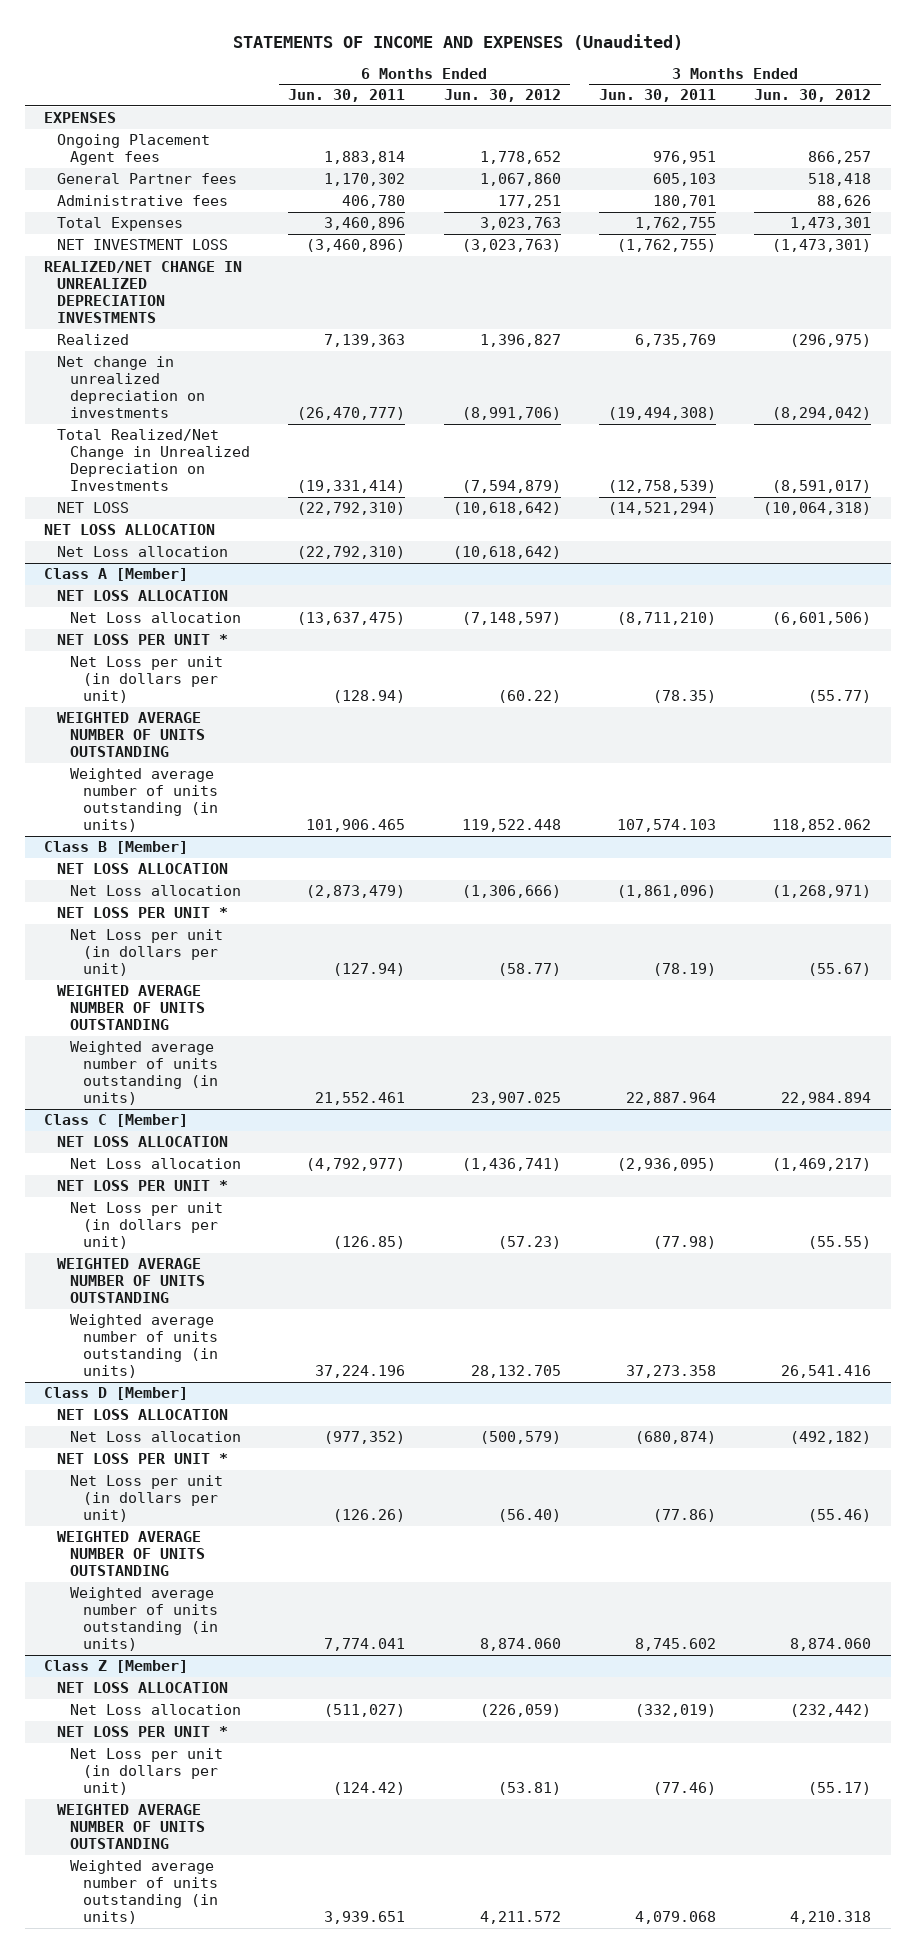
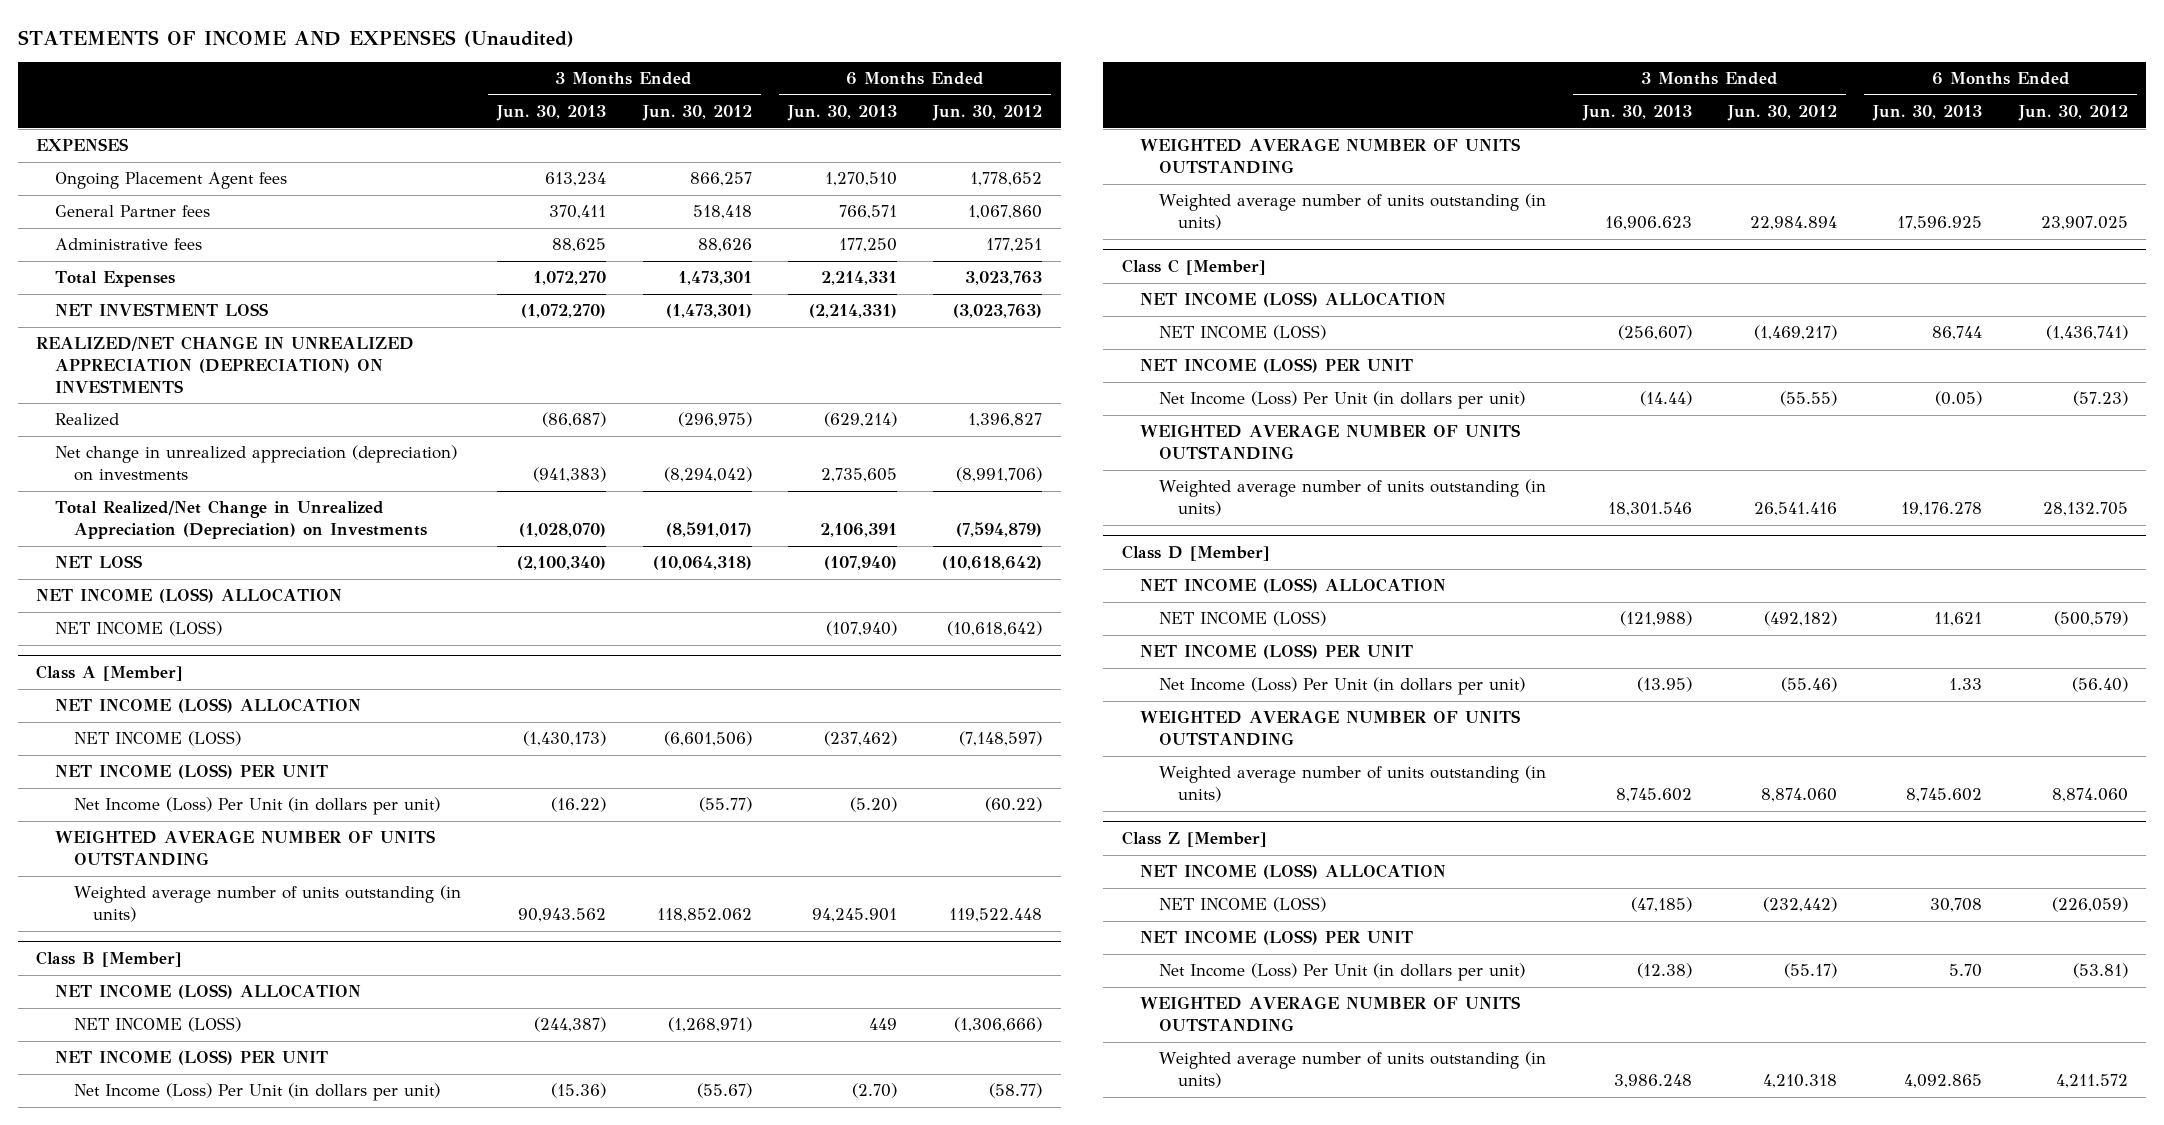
- | 6 Months Ended Jun. 30, 2011 | 6 Months Ended Jun. 30, 2012 | 3 Months Ended Jun. 30, 2011 | 3 Months Ended Jun. 30, 2012
+ | 3 Months Ended Jun. 30, 2013 | 3 Months Ended Jun. 30, 2012 | 6 Months Ended Jun. 30, 2013 | 6 Months Ended Jun. 30, 2012
- REALIZED/NET CHANGE IN UNREALIZED DEPRECIATION INVESTMENTS
+ REALIZED/NET CHANGE IN UNREALIZED APPRECIATION (DEPRECIATION) ON INVESTMENTS
- Net change in unrealized depreciation on investments | (26,470,777) | (8,991,706) | (19,494,308) | (8,294,042)
- Total Realized/Net Change in Unrealized Depreciation on Investments | (19,331,414) | (7,594,879) | (12,758,539) | (8,591,017)
+ Net change in unrealized appreciation (depreciation) on investments | (941,383) | (8,294,042) | 2,735,605 | (8,991,706)
+ Total Realized/Net Change in Unrealized Appreciation (Depreciation) on Investments | (1,028,070) | (8,591,017) | 2,106,391 | (7,594,879)
- NET LOSS ALLOCATION
- Net Loss allocation | (22,792,310) | (10,618,642) | |
+ NET INCOME (LOSS) ALLOCATION
+ NET INCOME (LOSS) | | | (107,940) | (10,618,642)
@ Class A [Member]
- NET LOSS ALLOCATION
- Net Loss allocation | (13,637,475) | (7,148,597) | (8,711,210) | (6,601,506)
- NET LOSS PER UNIT *
- Net Loss per unit (in dollars per unit) | (128.94) | (60.22) | (78.35) | (55.77)
+ NET INCOME (LOSS) ALLOCATION
+ NET INCOME (LOSS) | (1,430,173) | (6,601,506) | (237,462) | (7,148,597)
+ NET INCOME (LOSS) PER UNIT
+ Net Income (Loss) Per Unit (in dollars per unit) | (16.22) | (55.77) | (5.20) | (60.22)
@ Class B [Member]
- NET LOSS ALLOCATION
- Net Loss allocation | (2,873,479) | (1,306,666) | (1,861,096) | (1,268,971)
- NET LOSS PER UNIT *
- Net Loss per unit (in dollars per unit) | (127.94) | (58.77) | (78.19) | (55.67)
+ NET INCOME (LOSS) ALLOCATION
+ NET INCOME (LOSS) | (244,387) | (1,268,971) | 449 | (1,306,666)
+ NET INCOME (LOSS) PER UNIT
+ Net Income (Loss) Per Unit (in dollars per unit) | (15.36) | (55.67) | (2.70) | (58.77)
@ Class C [Member]
- NET LOSS ALLOCATION
- Net Loss allocation | (4,792,977) | (1,436,741) | (2,936,095) | (1,469,217)
- NET LOSS PER UNIT *
- Net Loss per unit (in dollars per unit) | (126.85) | (57.23) | (77.98) | (55.55)
+ NET INCOME (LOSS) ALLOCATION
+ NET INCOME (LOSS) | (256,607) | (1,469,217) | 86,744 | (1,436,741)
+ NET INCOME (LOSS) PER UNIT
+ Net Income (Loss) Per Unit (in dollars per unit) | (14.44) | (55.55) | (0.05) | (57.23)
@ Class D [Member]
- NET LOSS ALLOCATION
- Net Loss allocation | (977,352) | (500,579) | (680,874) | (492,182)
- NET LOSS PER UNIT *
- Net Loss per unit (in dollars per unit) | (126.26) | (56.40) | (77.86) | (55.46)
+ NET INCOME (LOSS) ALLOCATION
+ NET INCOME (LOSS) | (121,988) | (492,182) | 11,621 | (500,579)
+ NET INCOME (LOSS) PER UNIT
+ Net Income (Loss) Per Unit (in dollars per unit) | (13.95) | (55.46) | 1.33 | (56.40)
@ Class Z [Member]
- NET LOSS ALLOCATION
- Net Loss allocation | (511,027) | (226,059) | (332,019) | (232,442)
- NET LOSS PER UNIT *
- Net Loss per unit (in dollars per unit) | (124.42) | (53.81) | (77.46) | (55.17)
+ NET INCOME (LOSS) ALLOCATION
+ NET INCOME (LOSS) | (47,185) | (232,442) | 30,708 | (226,059)
+ NET INCOME (LOSS) PER UNIT
+ Net Income (Loss) Per Unit (in dollars per unit) | (12.38) | (55.17) | 5.70 | (53.81)

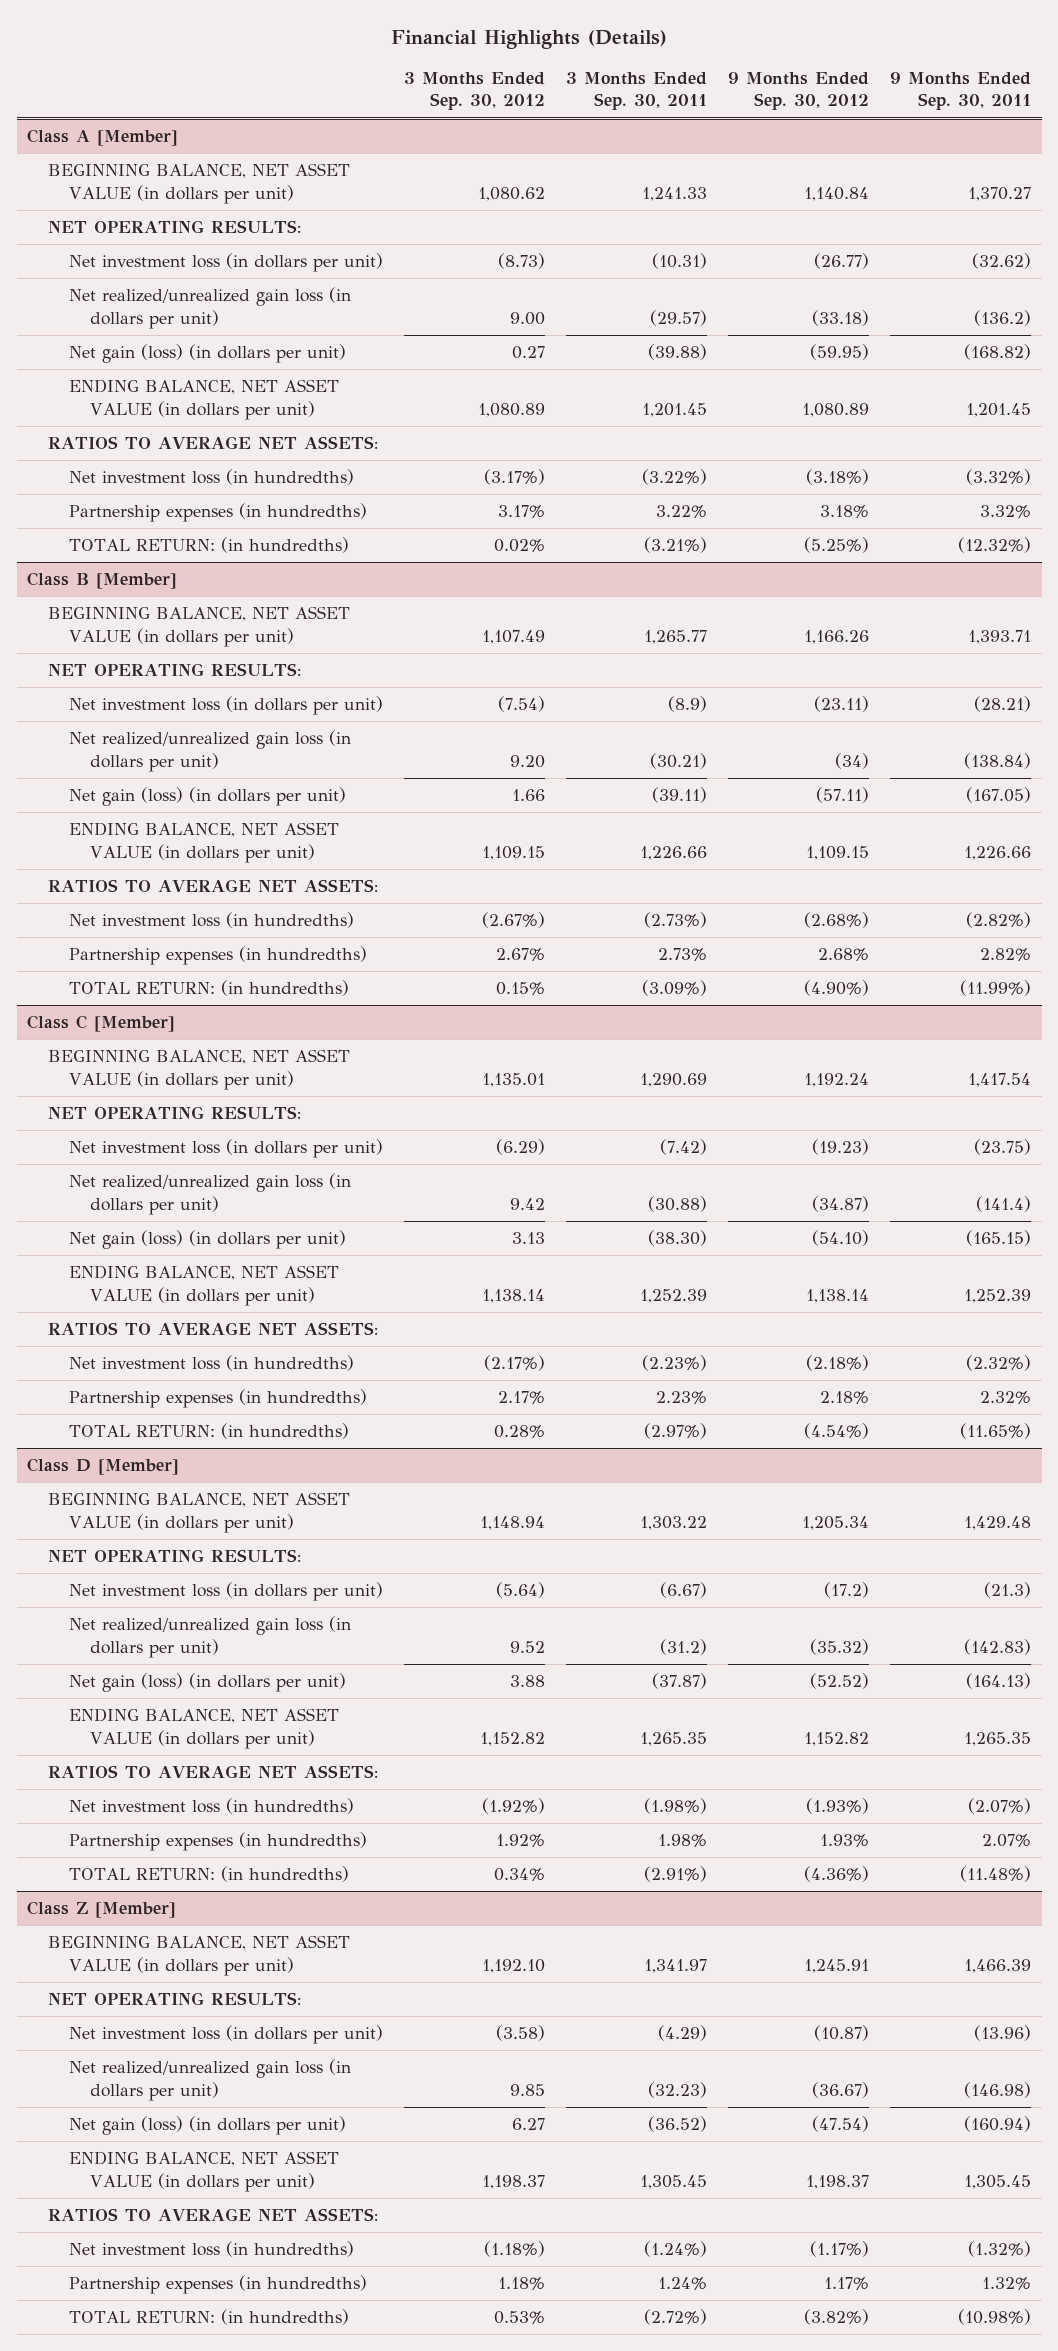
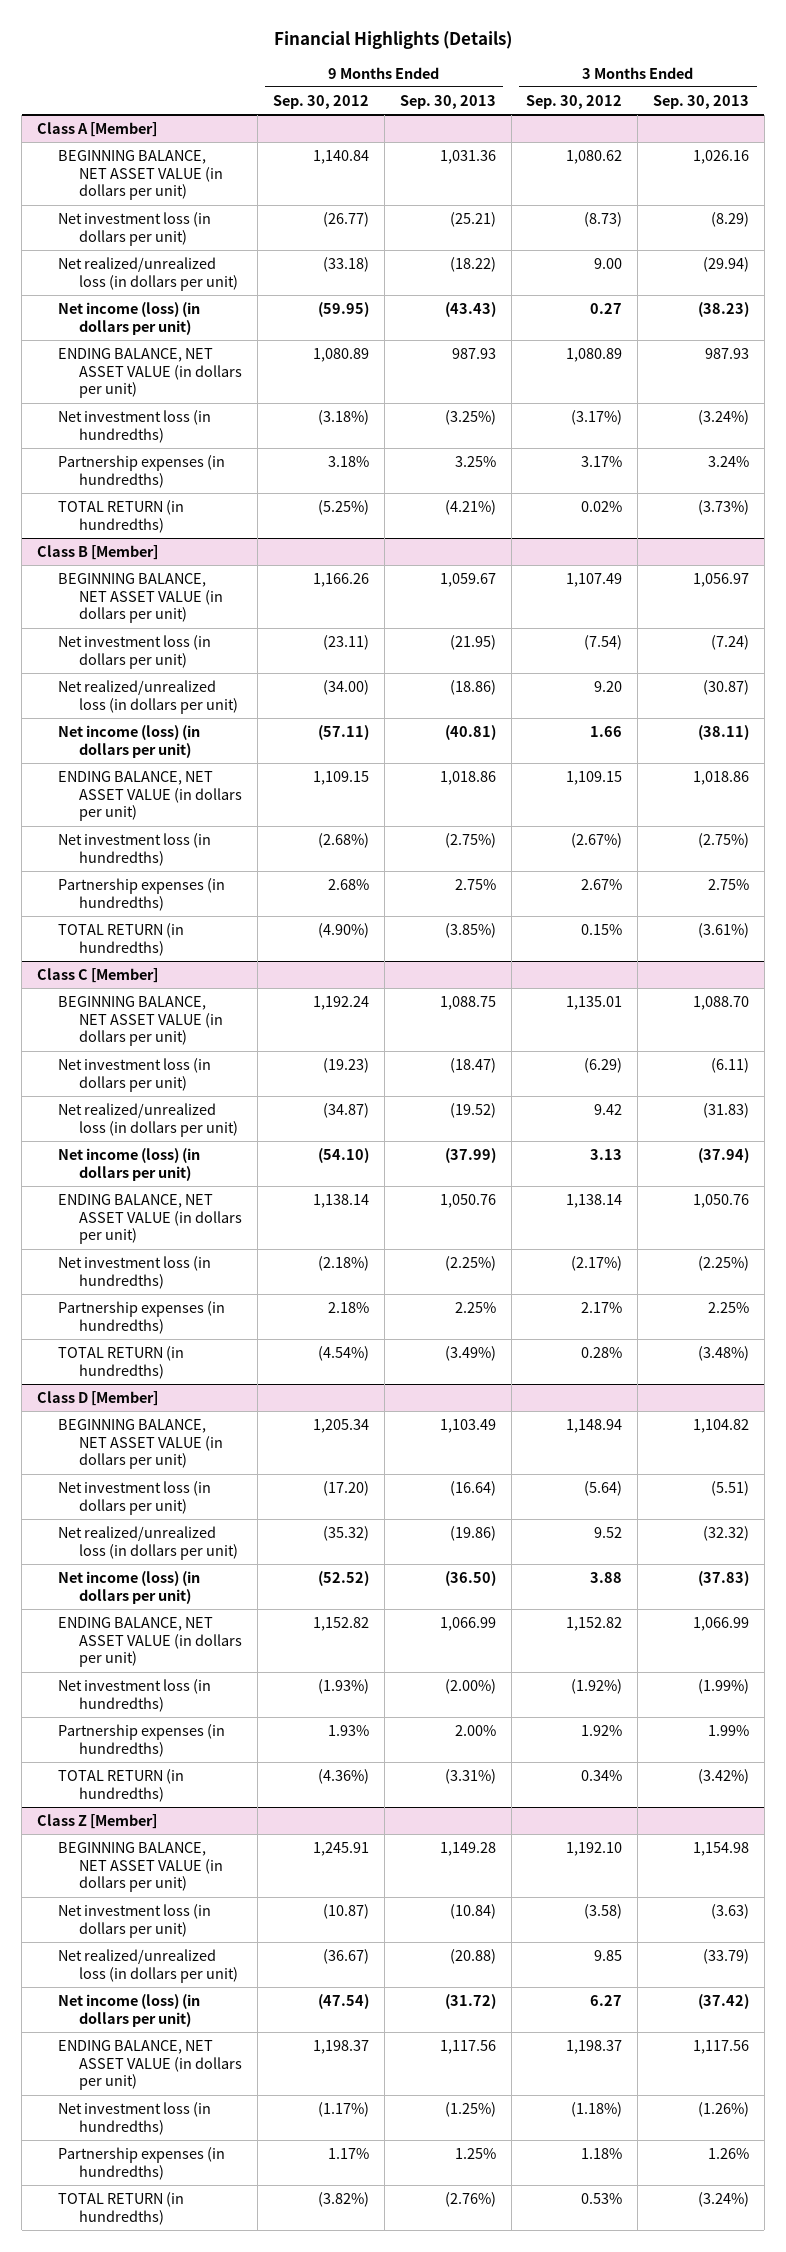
- | 3 Months Ended Sep. 30, 2012 | 3 Months Ended Sep. 30, 2011 | 9 Months Ended Sep. 30, 2012 | 9 Months Ended Sep. 30, 2011
+ | 9 Months Ended Sep. 30, 2012 | 9 Months Ended Sep. 30, 2013 | 3 Months Ended Sep. 30, 2012 | 3 Months Ended Sep. 30, 2013
@ Class A [Member]
- NET OPERATING RESULTS:
- Net realized/unrealized gain loss (in dollars per unit) | 9.00 | (29.57) | (33.18) | (136.2)
- Net gain (loss) (in dollars per unit) | 0.27 | (39.88) | (59.95) | (168.82)
+ Net realized/unrealized loss (in dollars per unit) | (33.18) | (18.22) | 9.00 | (29.94)
+ Net income (loss) (in dollars per unit) | (59.95) | (43.43) | 0.27 | (38.23)
- RATIOS TO AVERAGE NET ASSETS:
- TOTAL RETURN: (in hundredths) | 0.02% | (3.21%) | (5.25%) | (12.32%)
+ TOTAL RETURN (in hundredths) | (5.25%) | (4.21%) | 0.02% | (3.73%)
@ Class B [Member]
- NET OPERATING RESULTS:
- Net realized/unrealized gain loss (in dollars per unit) | 9.20 | (30.21) | (34) | (138.84)
- Net gain (loss) (in dollars per unit) | 1.66 | (39.11) | (57.11) | (167.05)
+ Net realized/unrealized loss (in dollars per unit) | (34.00) | (18.86) | 9.20 | (30.87)
+ Net income (loss) (in dollars per unit) | (57.11) | (40.81) | 1.66 | (38.11)
- RATIOS TO AVERAGE NET ASSETS:
- TOTAL RETURN: (in hundredths) | 0.15% | (3.09%) | (4.90%) | (11.99%)
+ TOTAL RETURN (in hundredths) | (4.90%) | (3.85%) | 0.15% | (3.61%)
@ Class C [Member]
- NET OPERATING RESULTS:
- Net realized/unrealized gain loss (in dollars per unit) | 9.42 | (30.88) | (34.87) | (141.4)
- Net gain (loss) (in dollars per unit) | 3.13 | (38.30) | (54.10) | (165.15)
+ Net realized/unrealized loss (in dollars per unit) | (34.87) | (19.52) | 9.42 | (31.83)
+ Net income (loss) (in dollars per unit) | (54.10) | (37.99) | 3.13 | (37.94)
- RATIOS TO AVERAGE NET ASSETS:
- TOTAL RETURN: (in hundredths) | 0.28% | (2.97%) | (4.54%) | (11.65%)
+ TOTAL RETURN (in hundredths) | (4.54%) | (3.49%) | 0.28% | (3.48%)
@ Class D [Member]
- NET OPERATING RESULTS:
- Net investment loss (in dollars per unit) | (5.64) | (6.67) | (17.2) | (21.3)
- Net realized/unrealized gain loss (in dollars per unit) | 9.52 | (31.2) | (35.32) | (142.83)
- Net gain (loss) (in dollars per unit) | 3.88 | (37.87) | (52.52) | (164.13)
+ Net investment loss (in dollars per unit) | (17.20) | (16.64) | (5.64) | (5.51)
+ Net realized/unrealized loss (in dollars per unit) | (35.32) | (19.86) | 9.52 | (32.32)
+ Net income (loss) (in dollars per unit) | (52.52) | (36.50) | 3.88 | (37.83)
- RATIOS TO AVERAGE NET ASSETS:
- TOTAL RETURN: (in hundredths) | 0.34% | (2.91%) | (4.36%) | (11.48%)
+ TOTAL RETURN (in hundredths) | (4.36%) | (3.31%) | 0.34% | (3.42%)
@ Class Z [Member]
- NET OPERATING RESULTS:
- Net realized/unrealized gain loss (in dollars per unit) | 9.85 | (32.23) | (36.67) | (146.98)
- Net gain (loss) (in dollars per unit) | 6.27 | (36.52) | (47.54) | (160.94)
+ Net realized/unrealized loss (in dollars per unit) | (36.67) | (20.88) | 9.85 | (33.79)
+ Net income (loss) (in dollars per unit) | (47.54) | (31.72) | 6.27 | (37.42)
- RATIOS TO AVERAGE NET ASSETS:
- TOTAL RETURN: (in hundredths) | 0.53% | (2.72%) | (3.82%) | (10.98%)
+ TOTAL RETURN (in hundredths) | (3.82%) | (2.76%) | 0.53% | (3.24%)

